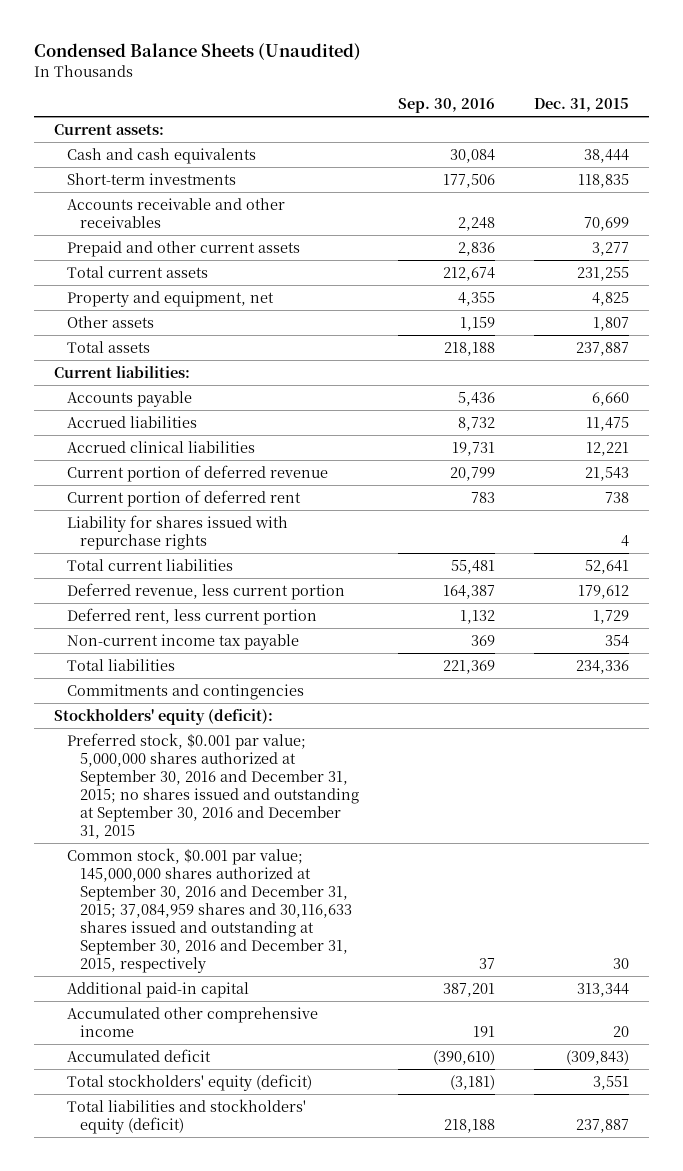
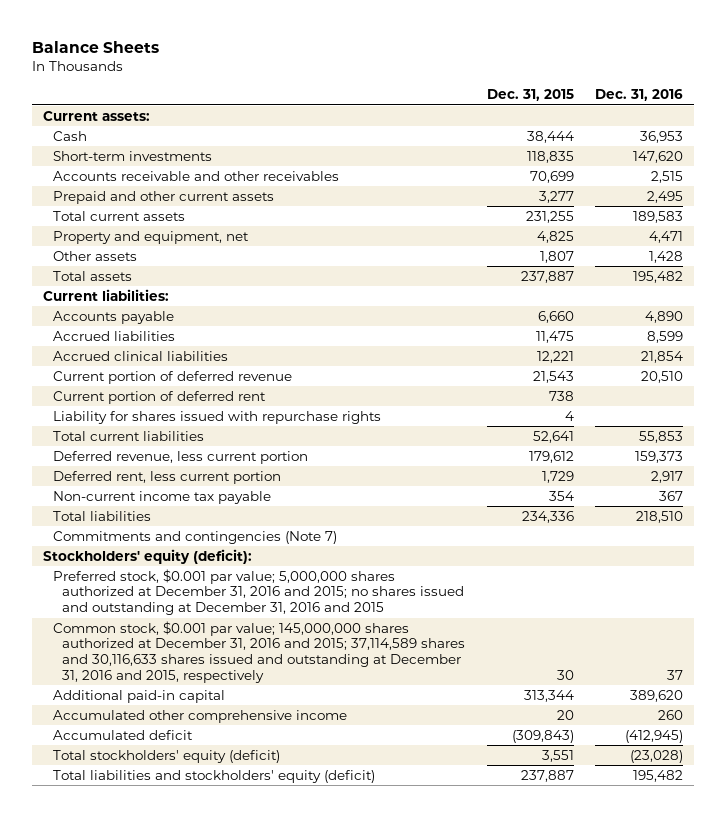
- Condensed Balance Sheets (Unaudited)
+ Balance Sheets
- | Sep. 30, 2016 | Dec. 31, 2015
+ | Dec. 31, 2015 | Dec. 31, 2016
- Cash and cash equivalents | 30,084 | 38,444
+ Cash | 38,444 | 36,953
- Commitments and contingencies
+ Commitments and contingencies (Note 7)
- Preferred stock, $0.001 par value; 5,000,000 shares authorized at September 30, 2016 and December 31, 2015; no shares issued and outstanding at September 30, 2016 and December 31, 2015
- Common stock, $0.001 par value; 145,000,000 shares authorized at September 30, 2016 and December 31, 2015; 37,084,959 shares and 30,116,633 shares issued and outstanding at September 30, 2016 and December 31, 2015, respectively | 37 | 30
+ Preferred stock, $0.001 par value; 5,000,000 shares authorized at December 31, 2016 and 2015; no shares issued and outstanding at December 31, 2016 and 2015
+ Common stock, $0.001 par value; 145,000,000 shares authorized at December 31, 2016 and 2015; 37,114,589 shares and 30,116,633 shares issued and outstanding at December 31, 2016 and 2015, respectively | 30 | 37

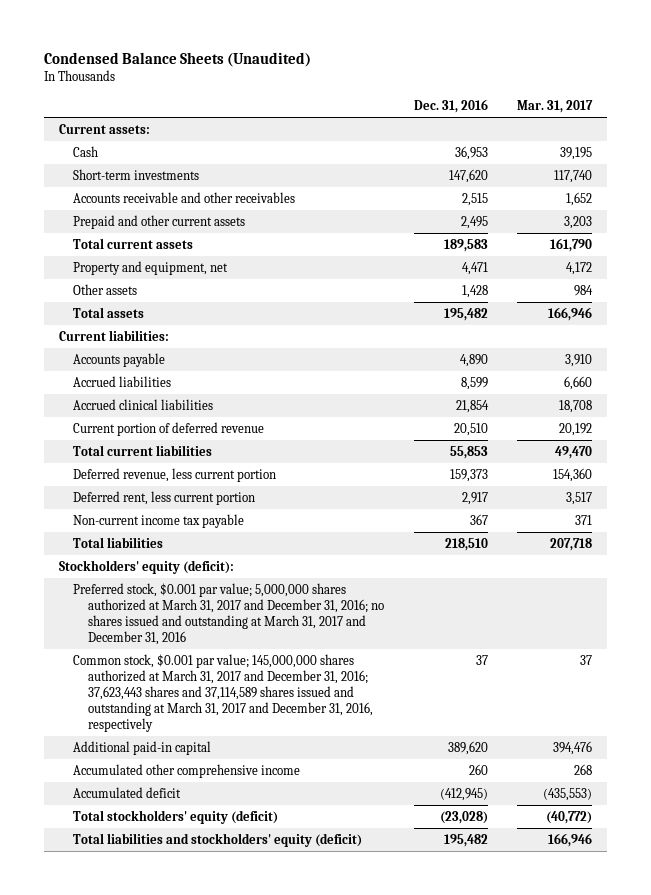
- Balance Sheets
+ Condensed Balance Sheets (Unaudited)
- | Dec. 31, 2015 | Dec. 31, 2016
+ | Dec. 31, 2016 | Mar. 31, 2017
- Current portion of deferred rent | 738 |
- Liability for shares issued with repurchase rights | 4 |
- Commitments and contingencies (Note 7)
- Preferred stock, $0.001 par value; 5,000,000 shares authorized at December 31, 2016 and 2015; no shares issued and outstanding at December 31, 2016 and 2015
- Common stock, $0.001 par value; 145,000,000 shares authorized at December 31, 2016 and 2015; 37,114,589 shares and 30,116,633 shares issued and outstanding at December 31, 2016 and 2015, respectively | 30 | 37
+ Preferred stock, $0.001 par value; 5,000,000 shares authorized at March 31, 2017 and December 31, 2016; no shares issued and outstanding at March 31, 2017 and December 31, 2016
+ Common stock, $0.001 par value; 145,000,000 shares authorized at March 31, 2017 and December 31, 2016; 37,623,443 shares and 37,114,589 shares issued and outstanding at March 31, 2017 and December 31, 2016, respectively | 37 | 37

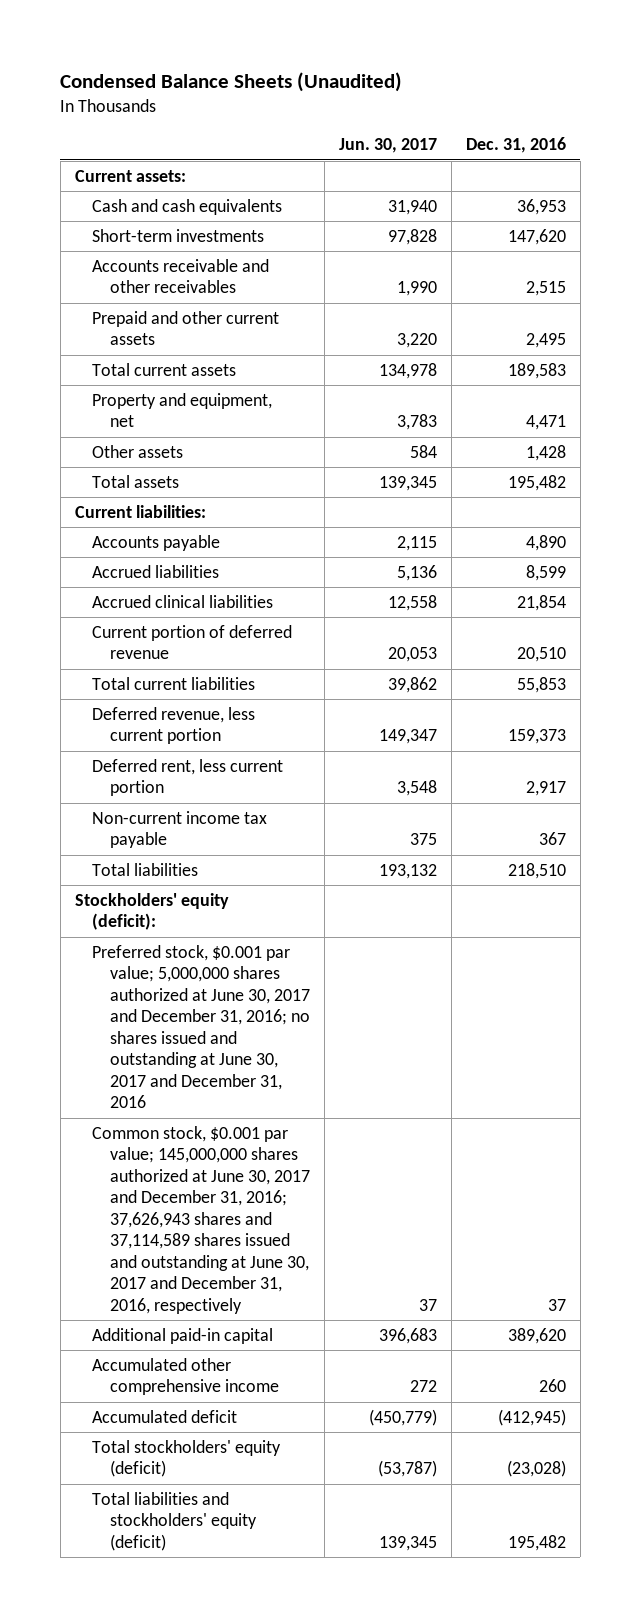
- | Dec. 31, 2016 | Mar. 31, 2017
+ | Jun. 30, 2017 | Dec. 31, 2016
- Cash | 36,953 | 39,195
+ Cash and cash equivalents | 31,940 | 36,953
- Preferred stock, $0.001 par value; 5,000,000 shares authorized at March 31, 2017 and December 31, 2016; no shares issued and outstanding at March 31, 2017 and December 31, 2016
- Common stock, $0.001 par value; 145,000,000 shares authorized at March 31, 2017 and December 31, 2016; 37,623,443 shares and 37,114,589 shares issued and outstanding at March 31, 2017 and December 31, 2016, respectively | 37 | 37
+ Preferred stock, $0.001 par value; 5,000,000 shares authorized at June 30, 2017 and December 31, 2016; no shares issued and outstanding at June 30, 2017 and December 31, 2016
+ Common stock, $0.001 par value; 145,000,000 shares authorized at June 30, 2017 and December 31, 2016; 37,626,943 shares and 37,114,589 shares issued and outstanding at June 30, 2017 and December 31, 2016, respectively | 37 | 37

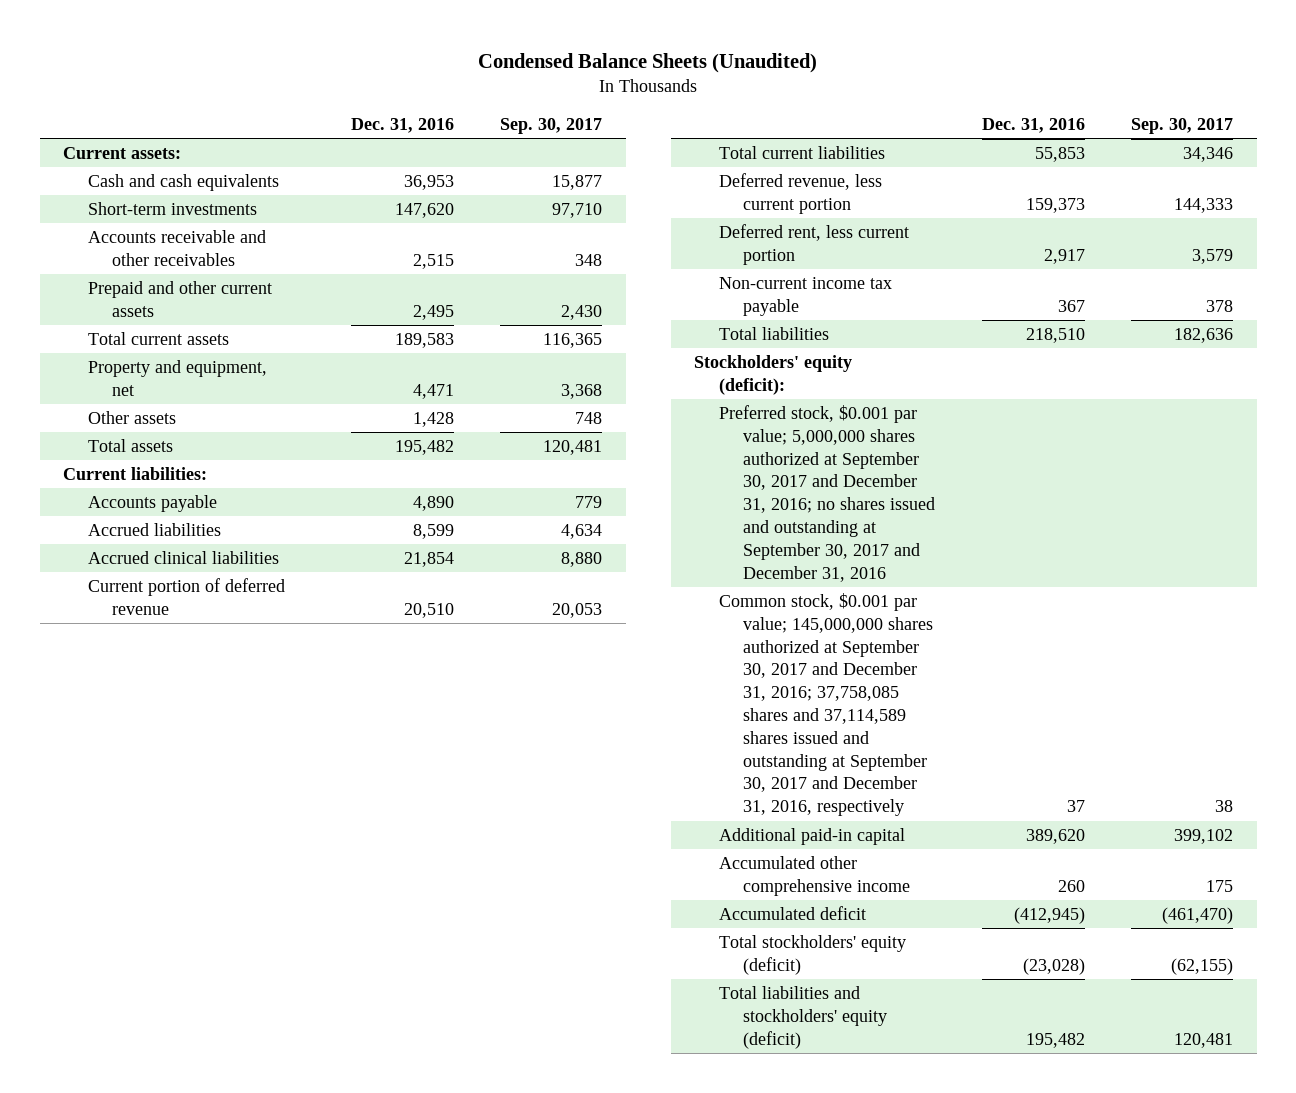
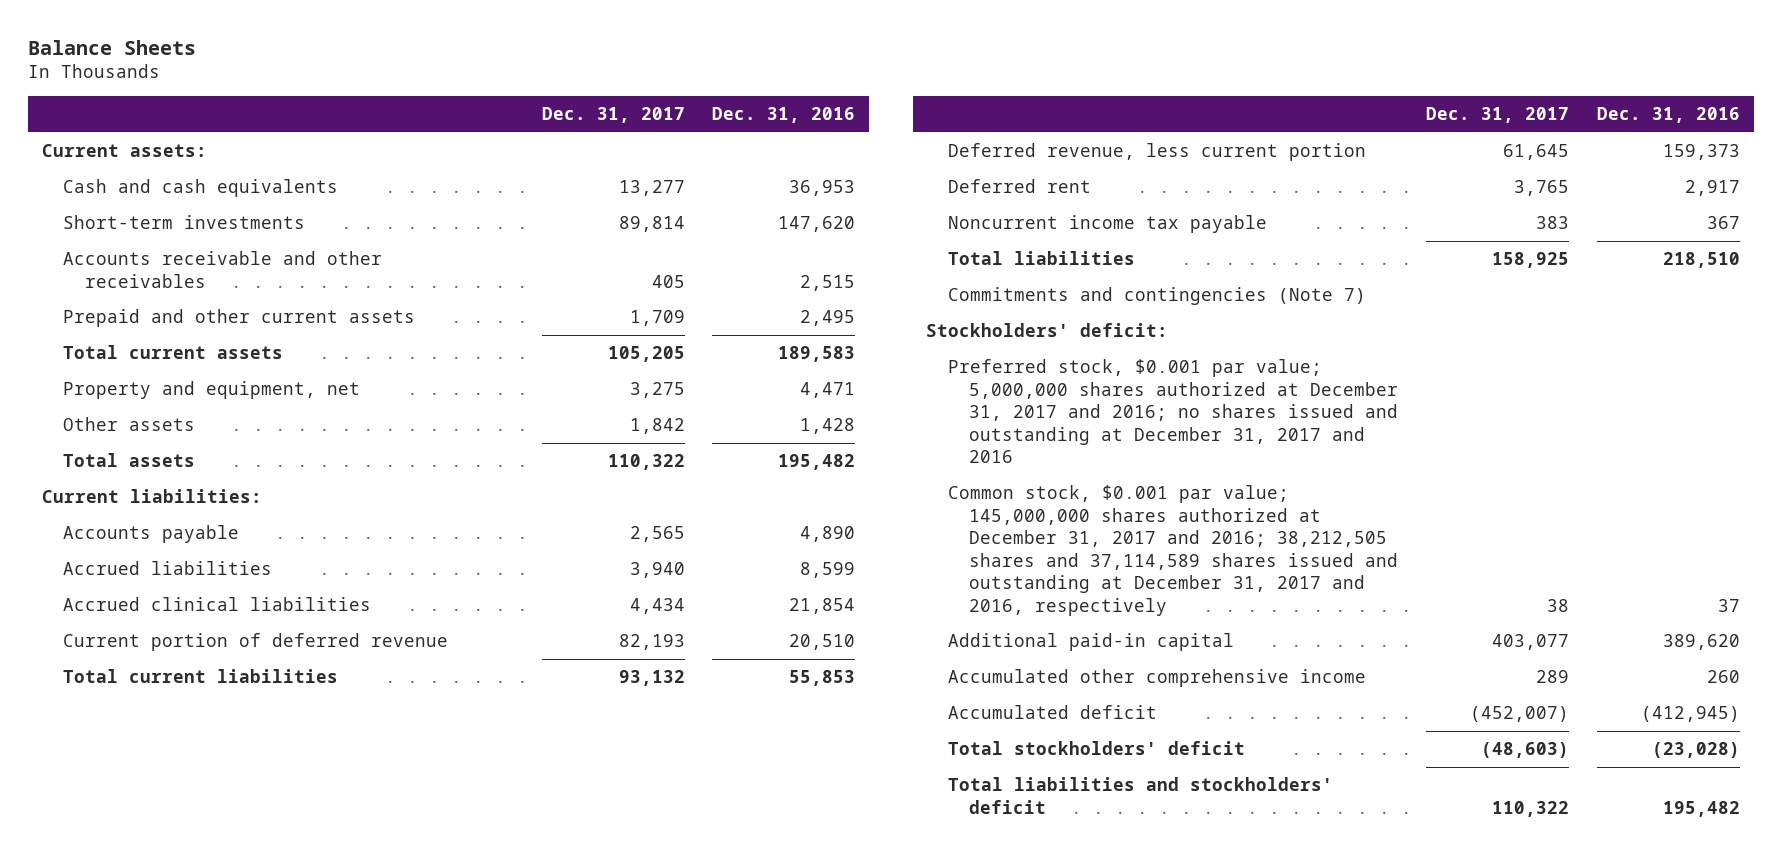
- Condensed Balance Sheets (Unaudited)
+ Balance Sheets
- | Dec. 31, 2016 | Sep. 30, 2017
+ | Dec. 31, 2017 | Dec. 31, 2016
- Deferred rent, less current portion | 2,917 | 3,579
- Non-current income tax payable | 367 | 378
+ Deferred rent | 3,765 | 2,917
+ Noncurrent income tax payable | 383 | 367
- Stockholders' equity (deficit):
- Preferred stock, $0.001 par value; 5,000,000 shares authorized at September 30, 2017 and December 31, 2016; no shares issued and outstanding at September 30, 2017 and December 31, 2016
- Common stock, $0.001 par value; 145,000,000 shares authorized at September 30, 2017 and December 31, 2016; 37,758,085 shares and 37,114,589 shares issued and outstanding at September 30, 2017 and December 31, 2016, respectively | 37 | 38
+ Commitments and contingencies (Note 7)
+ Stockholders' deficit:
+ Preferred stock, $0.001 par value; 5,000,000 shares authorized at December 31, 2017 and 2016; no shares issued and outstanding at December 31, 2017 and 2016
+ Common stock, $0.001 par value; 145,000,000 shares authorized at December 31, 2017 and 2016; 38,212,505 shares and 37,114,589 shares issued and outstanding at December 31, 2017 and 2016, respectively | 38 | 37
- Total stockholders' equity (deficit) | (23,028) | (62,155)
- Total liabilities and stockholders' equity (deficit) | 195,482 | 120,481
+ Total stockholders' deficit | (48,603) | (23,028)
+ Total liabilities and stockholders' deficit | 110,322 | 195,482

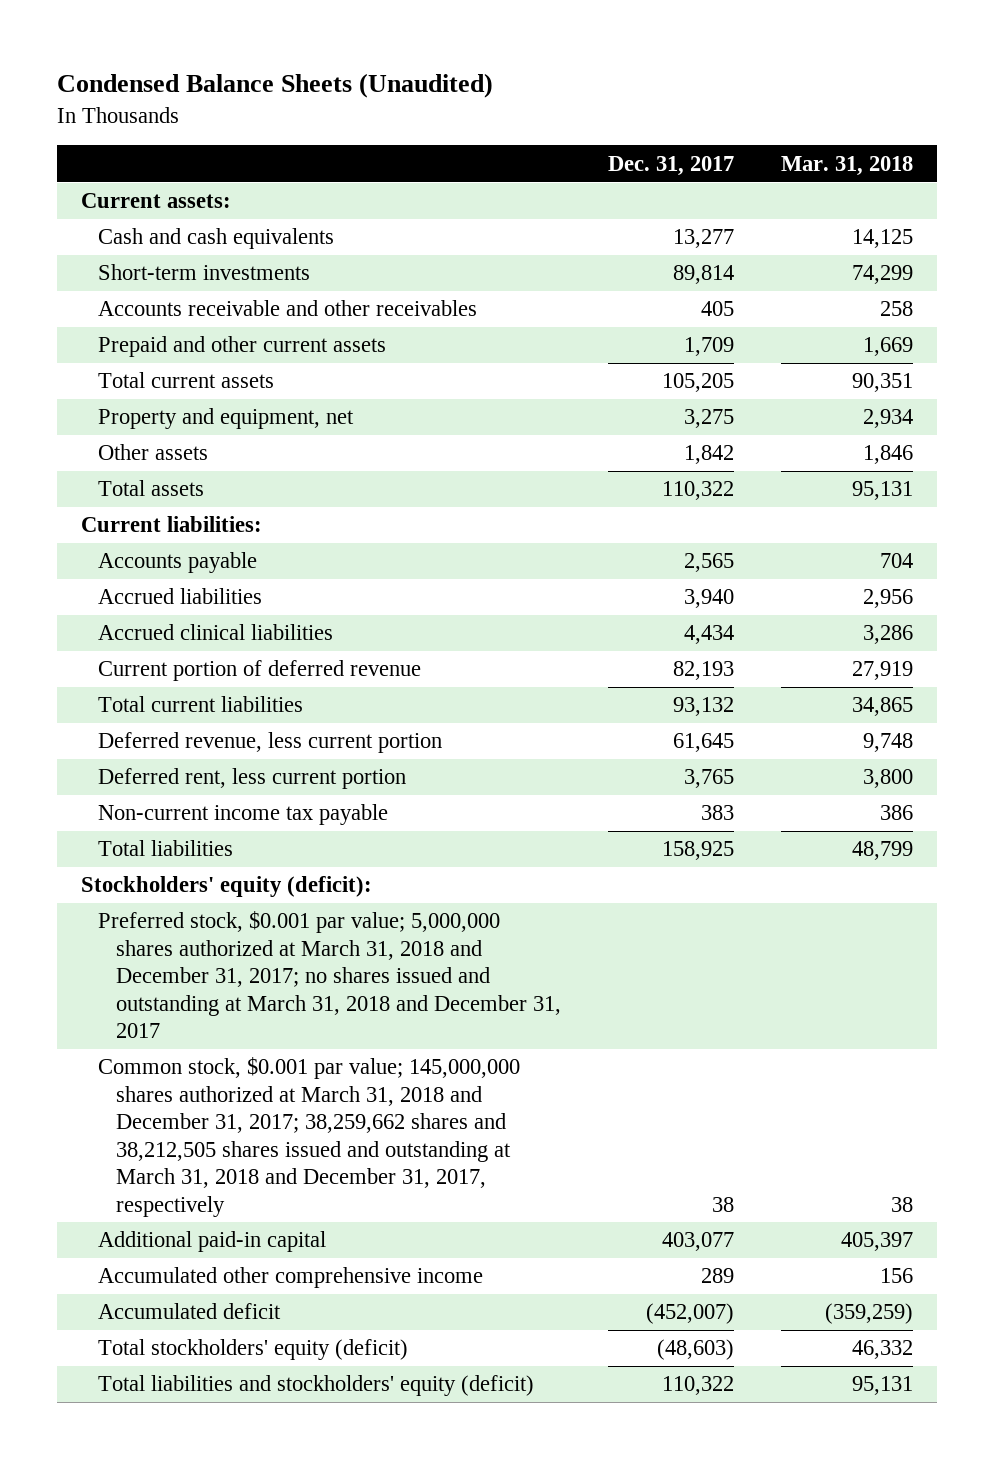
- Balance Sheets
+ Condensed Balance Sheets (Unaudited)
- | Dec. 31, 2017 | Dec. 31, 2016
+ | Dec. 31, 2017 | Mar. 31, 2018
- Deferred rent | 3,765 | 2,917
- Noncurrent income tax payable | 383 | 367
+ Deferred rent, less current portion | 3,765 | 3,800
+ Non-current income tax payable | 383 | 386
- Commitments and contingencies (Note 7)
- Stockholders' deficit:
- Preferred stock, $0.001 par value; 5,000,000 shares authorized at December 31, 2017 and 2016; no shares issued and outstanding at December 31, 2017 and 2016
- Common stock, $0.001 par value; 145,000,000 shares authorized at December 31, 2017 and 2016; 38,212,505 shares and 37,114,589 shares issued and outstanding at December 31, 2017 and 2016, respectively | 38 | 37
+ Stockholders' equity (deficit):
+ Preferred stock, $0.001 par value; 5,000,000 shares authorized at March 31, 2018 and December 31, 2017; no shares issued and outstanding at March 31, 2018 and December 31, 2017
+ Common stock, $0.001 par value; 145,000,000 shares authorized at March 31, 2018 and December 31, 2017; 38,259,662 shares and 38,212,505 shares issued and outstanding at March 31, 2018 and December 31, 2017, respectively | 38 | 38
- Total stockholders' deficit | (48,603) | (23,028)
- Total liabilities and stockholders' deficit | 110,322 | 195,482
+ Total stockholders' equity (deficit) | (48,603) | 46,332
+ Total liabilities and stockholders' equity (deficit) | 110,322 | 95,131

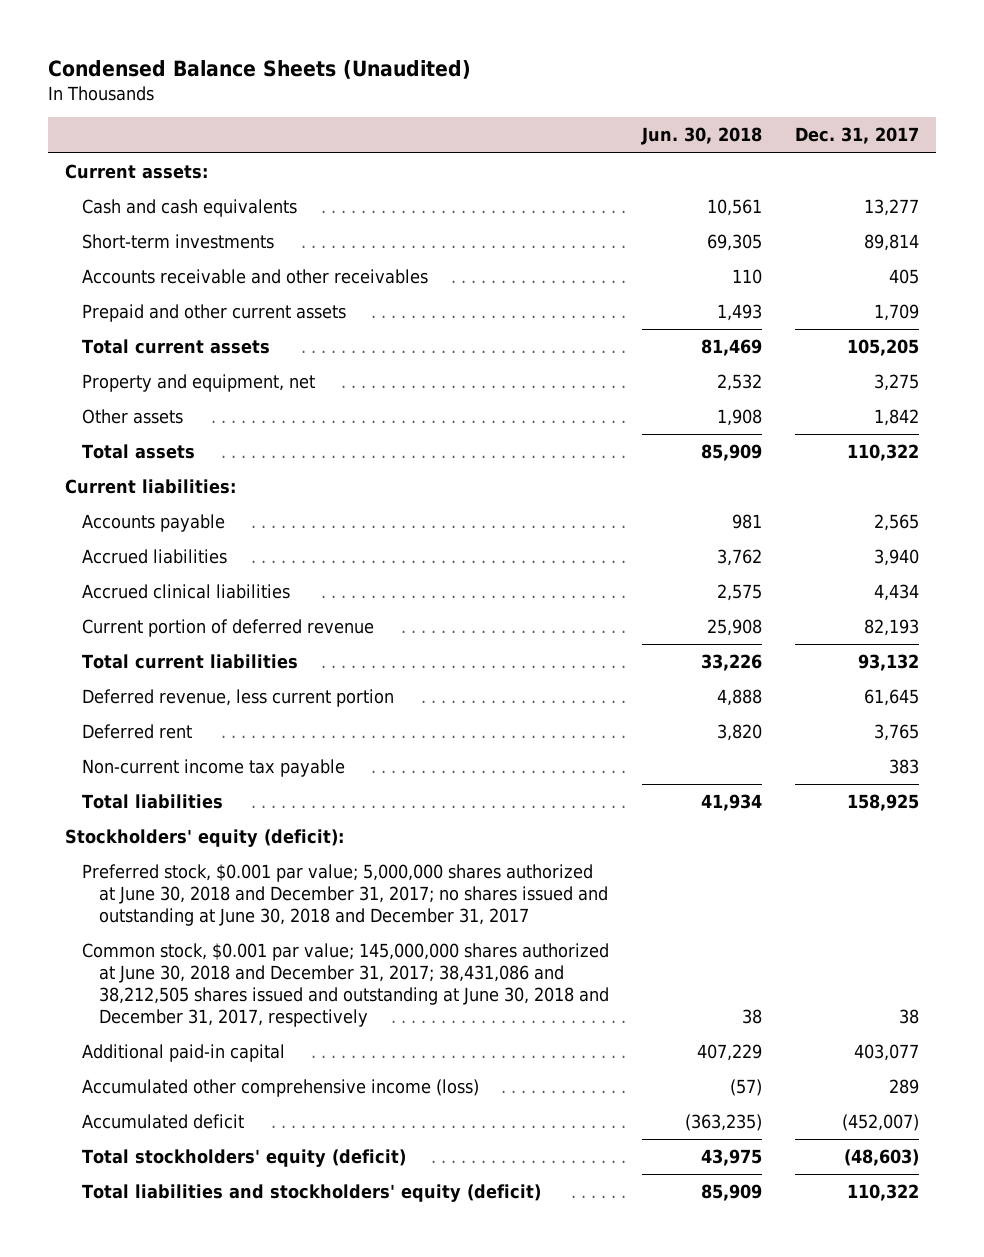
- | Dec. 31, 2017 | Mar. 31, 2018
+ | Jun. 30, 2018 | Dec. 31, 2017
- Deferred rent, less current portion | 3,765 | 3,800
+ Deferred rent | 3,820 | 3,765
- Preferred stock, $0.001 par value; 5,000,000 shares authorized at March 31, 2018 and December 31, 2017; no shares issued and outstanding at March 31, 2018 and December 31, 2017
- Common stock, $0.001 par value; 145,000,000 shares authorized at March 31, 2018 and December 31, 2017; 38,259,662 shares and 38,212,505 shares issued and outstanding at March 31, 2018 and December 31, 2017, respectively | 38 | 38
+ Preferred stock, $0.001 par value; 5,000,000 shares authorized at June 30, 2018 and December 31, 2017; no shares issued and outstanding at June 30, 2018 and December 31, 2017
+ Common stock, $0.001 par value; 145,000,000 shares authorized at June 30, 2018 and December 31, 2017; 38,431,086 and 38,212,505 shares issued and outstanding at June 30, 2018 and December 31, 2017, respectively | 38 | 38
- Accumulated other comprehensive income | 289 | 156
+ Accumulated other comprehensive income (loss) | (57) | 289

